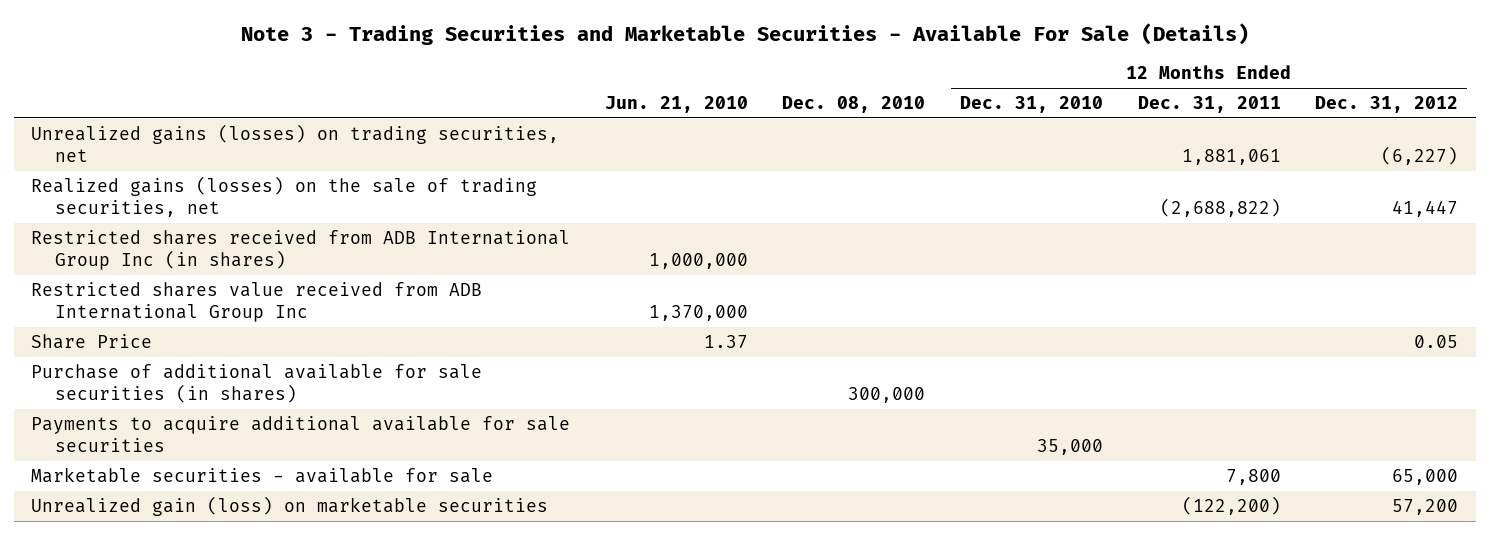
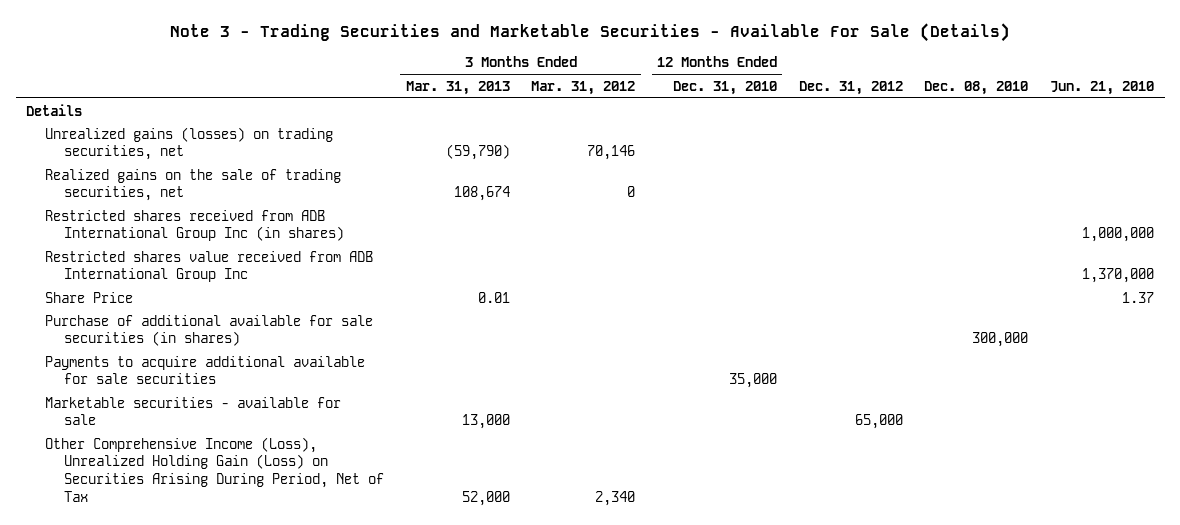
- | Jun. 21, 2010 | Dec. 08, 2010 | 12 Months Ended Dec. 31, 2010 | 12 Months Ended Dec. 31, 2011 | 12 Months Ended Dec. 31, 2012
+ | 3 Months Ended Mar. 31, 2013 | 3 Months Ended Mar. 31, 2012 | 12 Months Ended Dec. 31, 2010 | Dec. 31, 2012 | Dec. 08, 2010 | Jun. 21, 2010
+ Details
- Realized gains (losses) on the sale of trading securities, net | | | | (2,688,822) | 41,447
+ Realized gains on the sale of trading securities, net | 108,674 | 0 | | | |
- Unrealized gain (loss) on marketable securities | | | | (122,200) | 57,200
+ Other Comprehensive Income (Loss), Unrealized Holding Gain (Loss) on Securities Arising During Period, Net of Tax | 52,000 | 2,340 | | | |

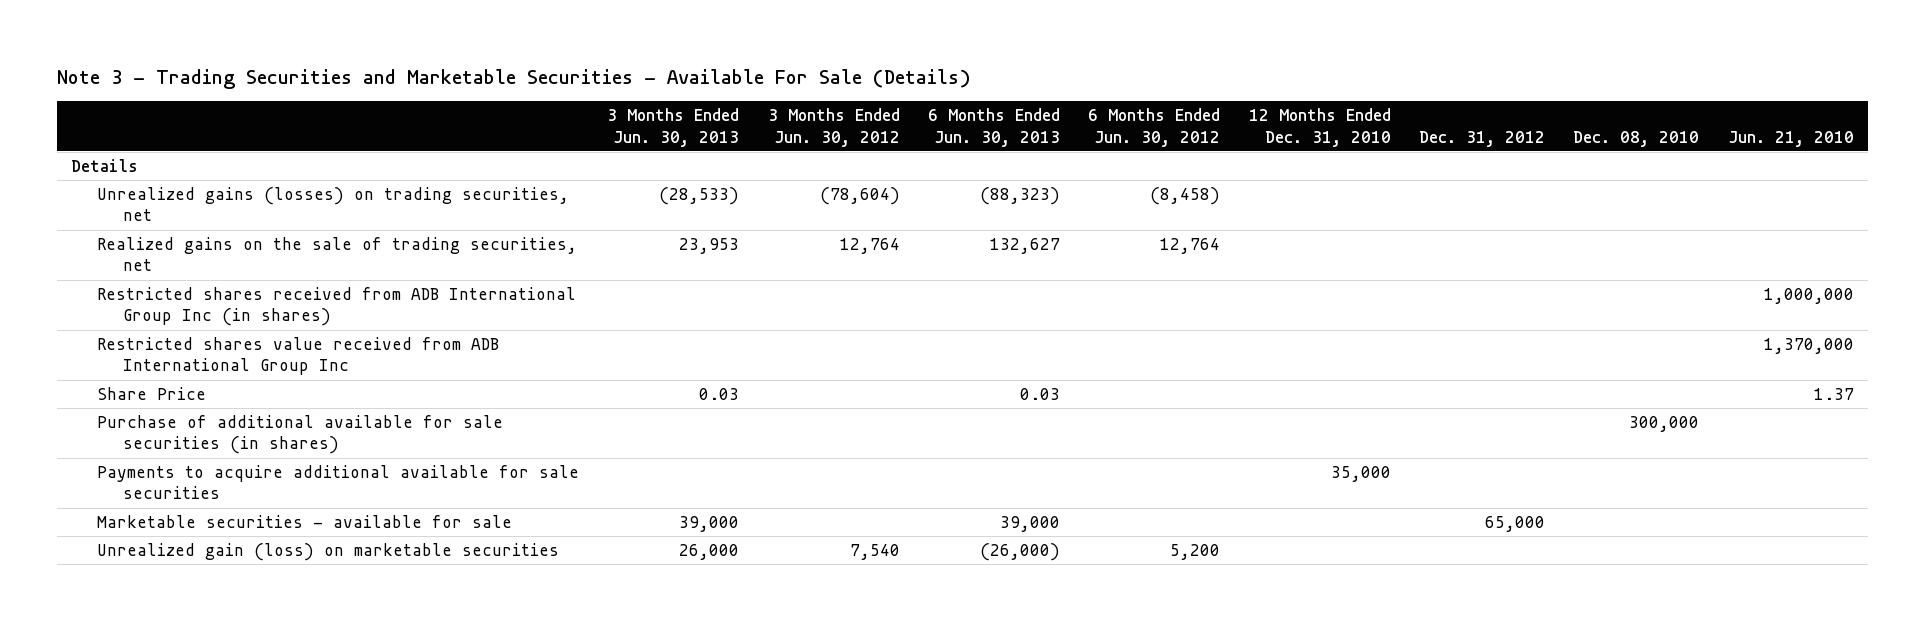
- | 3 Months Ended Mar. 31, 2013 | 3 Months Ended Mar. 31, 2012 | 12 Months Ended Dec. 31, 2010 | Dec. 31, 2012 | Dec. 08, 2010 | Jun. 21, 2010
+ | 3 Months Ended Jun. 30, 2013 | 3 Months Ended Jun. 30, 2012 | 6 Months Ended Jun. 30, 2013 | 6 Months Ended Jun. 30, 2012 | 12 Months Ended Dec. 31, 2010 | Dec. 31, 2012 | Dec. 08, 2010 | Jun. 21, 2010
- Other Comprehensive Income (Loss), Unrealized Holding Gain (Loss) on Securities Arising During Period, Net of Tax | 52,000 | 2,340 | | | |
+ Unrealized gain (loss) on marketable securities | 26,000 | 7,540 | (26,000) | 5,200 | | | |

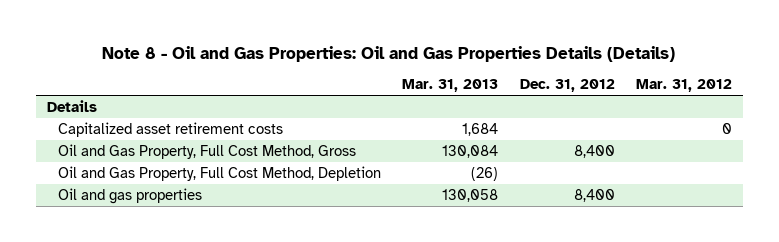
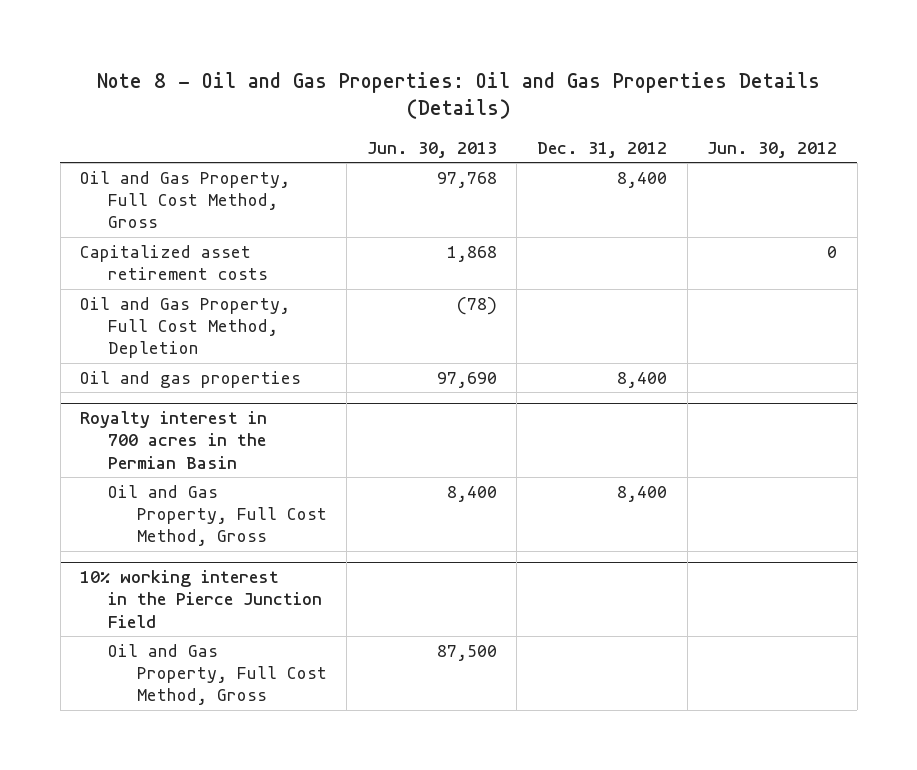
- | Mar. 31, 2013 | Dec. 31, 2012 | Mar. 31, 2012
+ | Jun. 30, 2013 | Dec. 31, 2012 | Jun. 30, 2012
- Details
moved down: Capitalized asset retirement costs | 1,868 | | 0
+ Royalty interest in 700 acres in the Permian Basin
+ Oil and Gas Property, Full Cost Method, Gross | 8,400 | 8,400 |
+ 10% working interest in the Pierce Junction Field
+ Oil and Gas Property, Full Cost Method, Gross | 87,500 | |

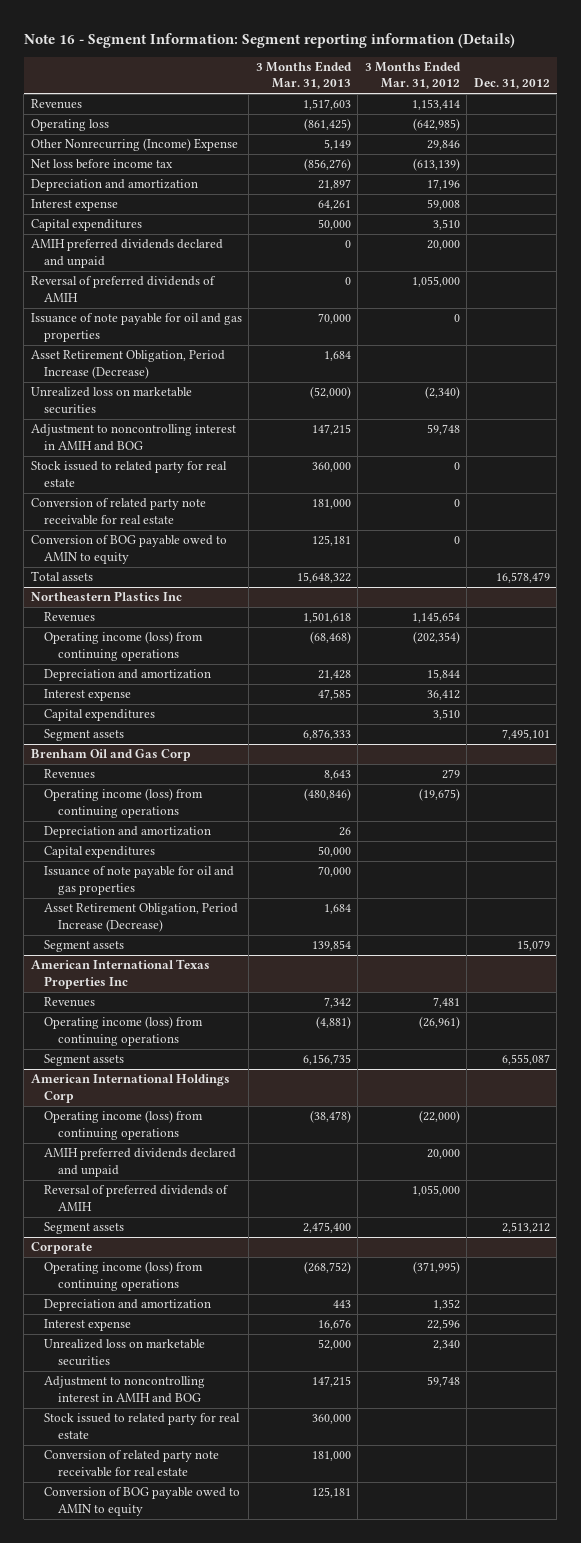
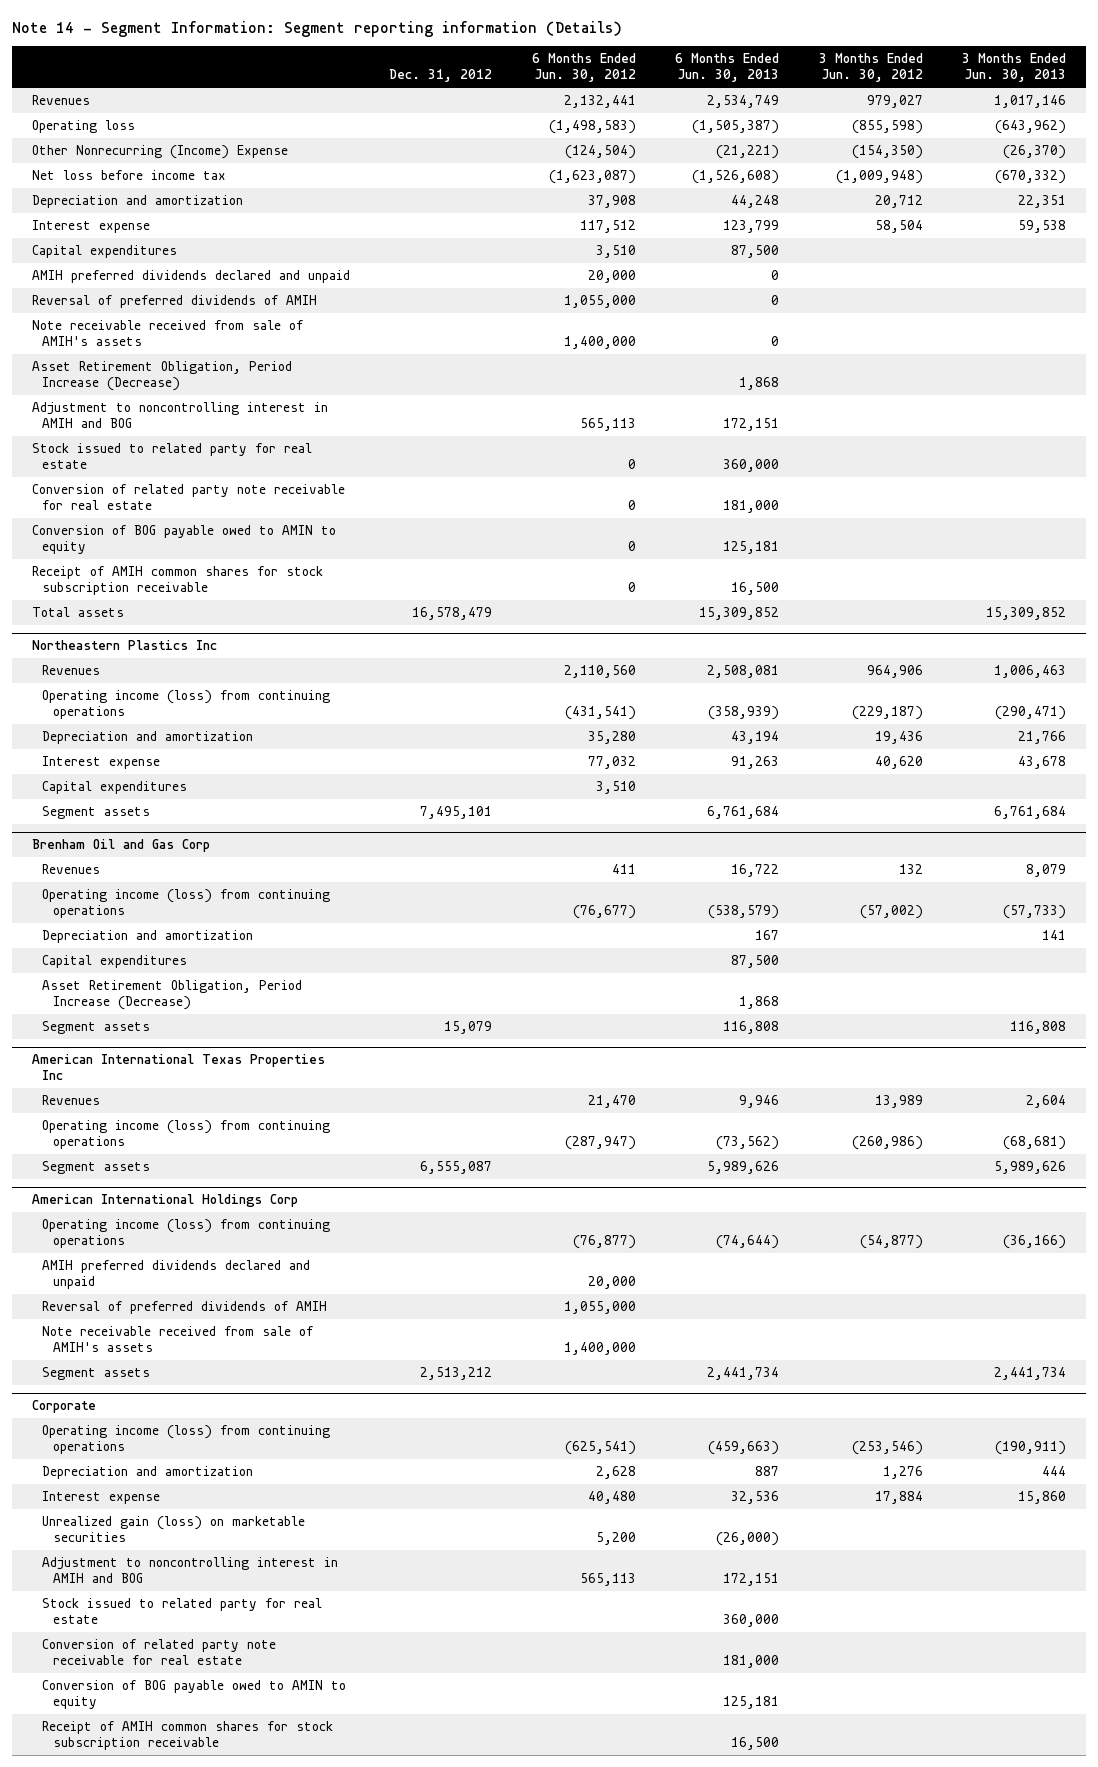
- Note 16 - Segment Information: Segment reporting information (Details)
+ Note 14 - Segment Information: Segment reporting information (Details)
- | 3 Months Ended Mar. 31, 2013 | 3 Months Ended Mar. 31, 2012 | Dec. 31, 2012
+ | Dec. 31, 2012 | 6 Months Ended Jun. 30, 2012 | 6 Months Ended Jun. 30, 2013 | 3 Months Ended Jun. 30, 2012 | 3 Months Ended Jun. 30, 2013
- Issuance of note payable for oil and gas properties | 70,000 | 0 |
+ Note receivable received from sale of AMIH's assets | | 1,400,000 | 0 | |
- Unrealized loss on marketable securities | (52,000) | (2,340) |
+ Receipt of AMIH common shares for stock subscription receivable | | 0 | 16,500 | |
@ Brenham Oil and Gas Corp
- Issuance of note payable for oil and gas properties | 70,000 | |
@ American International Holdings Corp
+ Note receivable received from sale of AMIH's assets | | 1,400,000 | | |
@ Corporate
- Unrealized loss on marketable securities | 52,000 | 2,340 |
+ Unrealized gain (loss) on marketable securities | | 5,200 | (26,000) | |
+ Receipt of AMIH common shares for stock subscription receivable | | | 16,500 | |

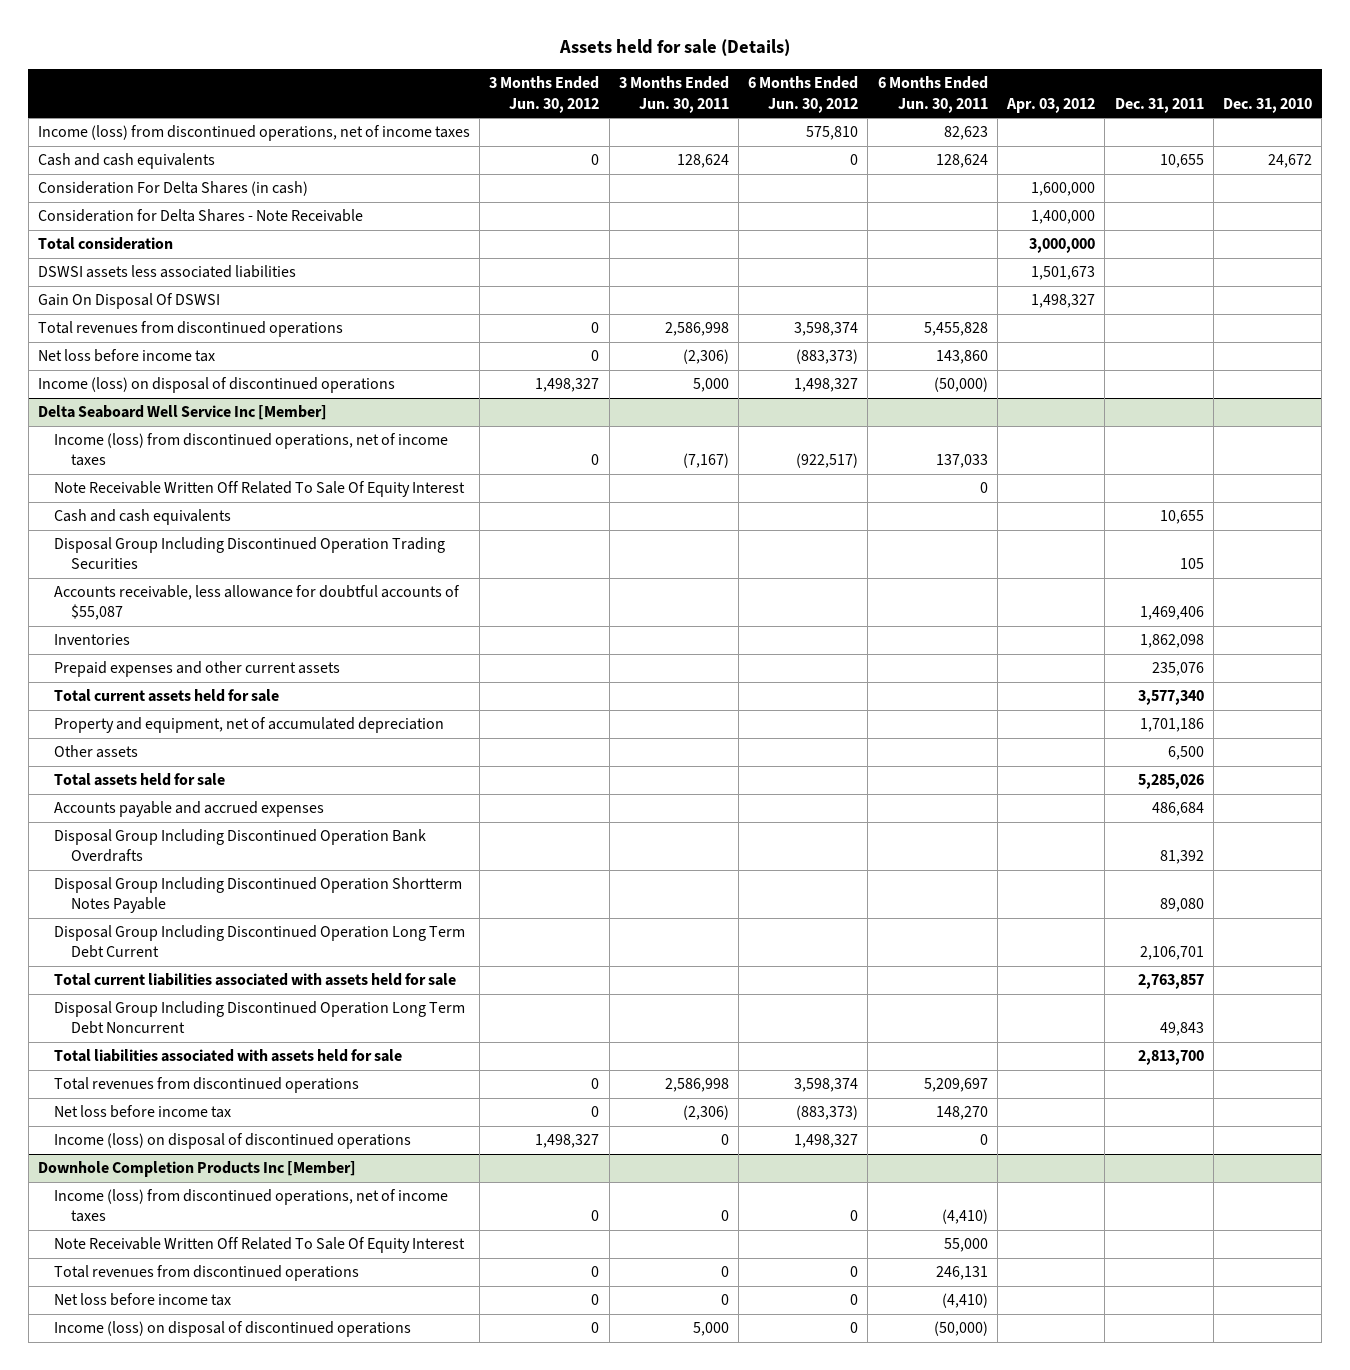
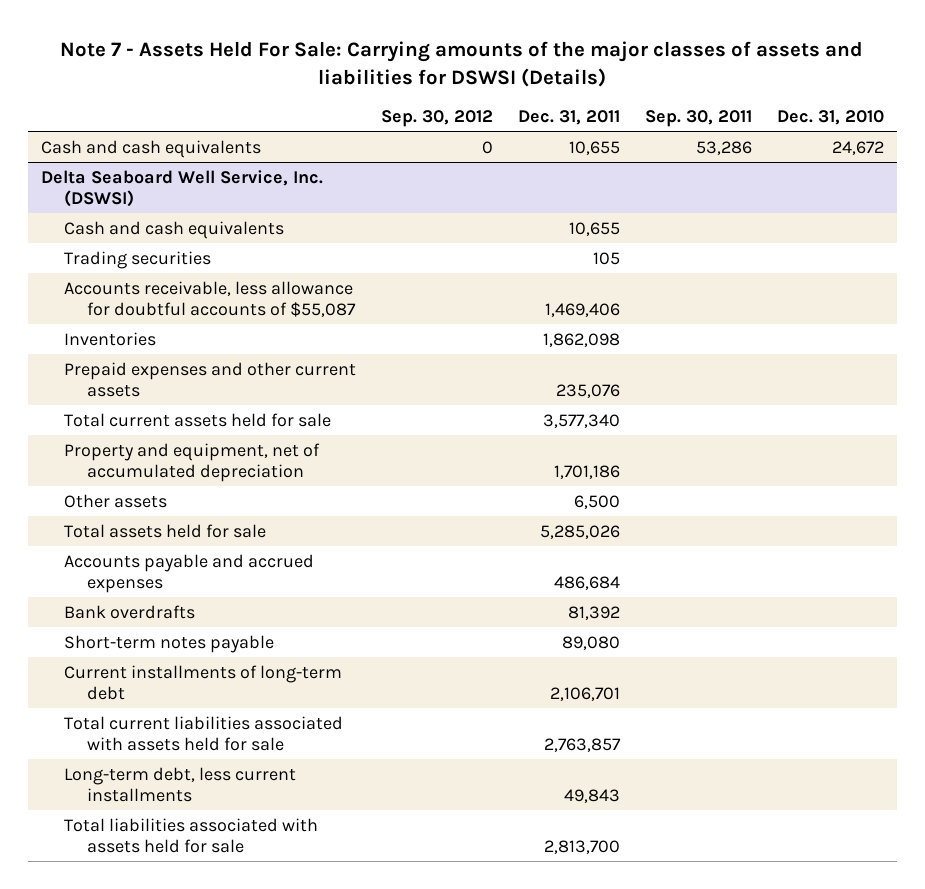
- Assets held for sale (Details)
+ Note 7 - Assets Held For Sale: Carrying amounts of the major classes of assets and liabilities for DSWSI (Details)
- | 3 Months Ended Jun. 30, 2012 | 3 Months Ended Jun. 30, 2011 | 6 Months Ended Jun. 30, 2012 | 6 Months Ended Jun. 30, 2011 | Apr. 03, 2012 | Dec. 31, 2011 | Dec. 31, 2010
+ | Sep. 30, 2012 | Dec. 31, 2011 | Sep. 30, 2011 | Dec. 31, 2010
- Income (loss) from discontinued operations, net of income taxes | | | 575,810 | 82,623 | | |
- Consideration For Delta Shares (in cash) | | | | | 1,600,000 | |
- Consideration for Delta Shares - Note Receivable | | | | | 1,400,000 | |
- Total consideration | | | | | 3,000,000 | |
- DSWSI assets less associated liabilities | | | | | 1,501,673 | |
- Gain On Disposal Of DSWSI | | | | | 1,498,327 | |
- Total revenues from discontinued operations | 0 | 2,586,998 | 3,598,374 | 5,455,828 | | |
- Net loss before income tax | 0 | (2,306) | (883,373) | 143,860 | | |
- Income (loss) on disposal of discontinued operations | 1,498,327 | 5,000 | 1,498,327 | (50,000) | | |
- Delta Seaboard Well Service Inc [Member]
- Income (loss) from discontinued operations, net of income taxes | 0 | (7,167) | (922,517) | 137,033 | | |
- Note Receivable Written Off Related To Sale Of Equity Interest | | | | 0 | | |
+ Delta Seaboard Well Service, Inc. (DSWSI)
- Disposal Group Including Discontinued Operation Trading Securities | | | | | | 105 |
+ Trading securities | | 105 | |
- Disposal Group Including Discontinued Operation Bank Overdrafts | | | | | | 81,392 |
- Disposal Group Including Discontinued Operation Shortterm Notes Payable | | | | | | 89,080 |
- Disposal Group Including Discontinued Operation Long Term Debt Current | | | | | | 2,106,701 |
+ Bank overdrafts | | 81,392 | |
+ Short-term notes payable | | 89,080 | |
+ Current installments of long-term debt | | 2,106,701 | |
- Disposal Group Including Discontinued Operation Long Term Debt Noncurrent | | | | | | 49,843 |
+ Long-term debt, less current installments | | 49,843 | |
- Total revenues from discontinued operations | 0 | 2,586,998 | 3,598,374 | 5,209,697 | | |
- Net loss before income tax | 0 | (2,306) | (883,373) | 148,270 | | |
- Income (loss) on disposal of discontinued operations | 1,498,327 | 0 | 1,498,327 | 0 | | |
- Downhole Completion Products Inc [Member]
- Income (loss) from discontinued operations, net of income taxes | 0 | 0 | 0 | (4,410) | | |
- Note Receivable Written Off Related To Sale Of Equity Interest | | | | 55,000 | | |
- Total revenues from discontinued operations | 0 | 0 | 0 | 246,131 | | |
- Net loss before income tax | 0 | 0 | 0 | (4,410) | | |
- Income (loss) on disposal of discontinued operations | 0 | 5,000 | 0 | (50,000) | | |

